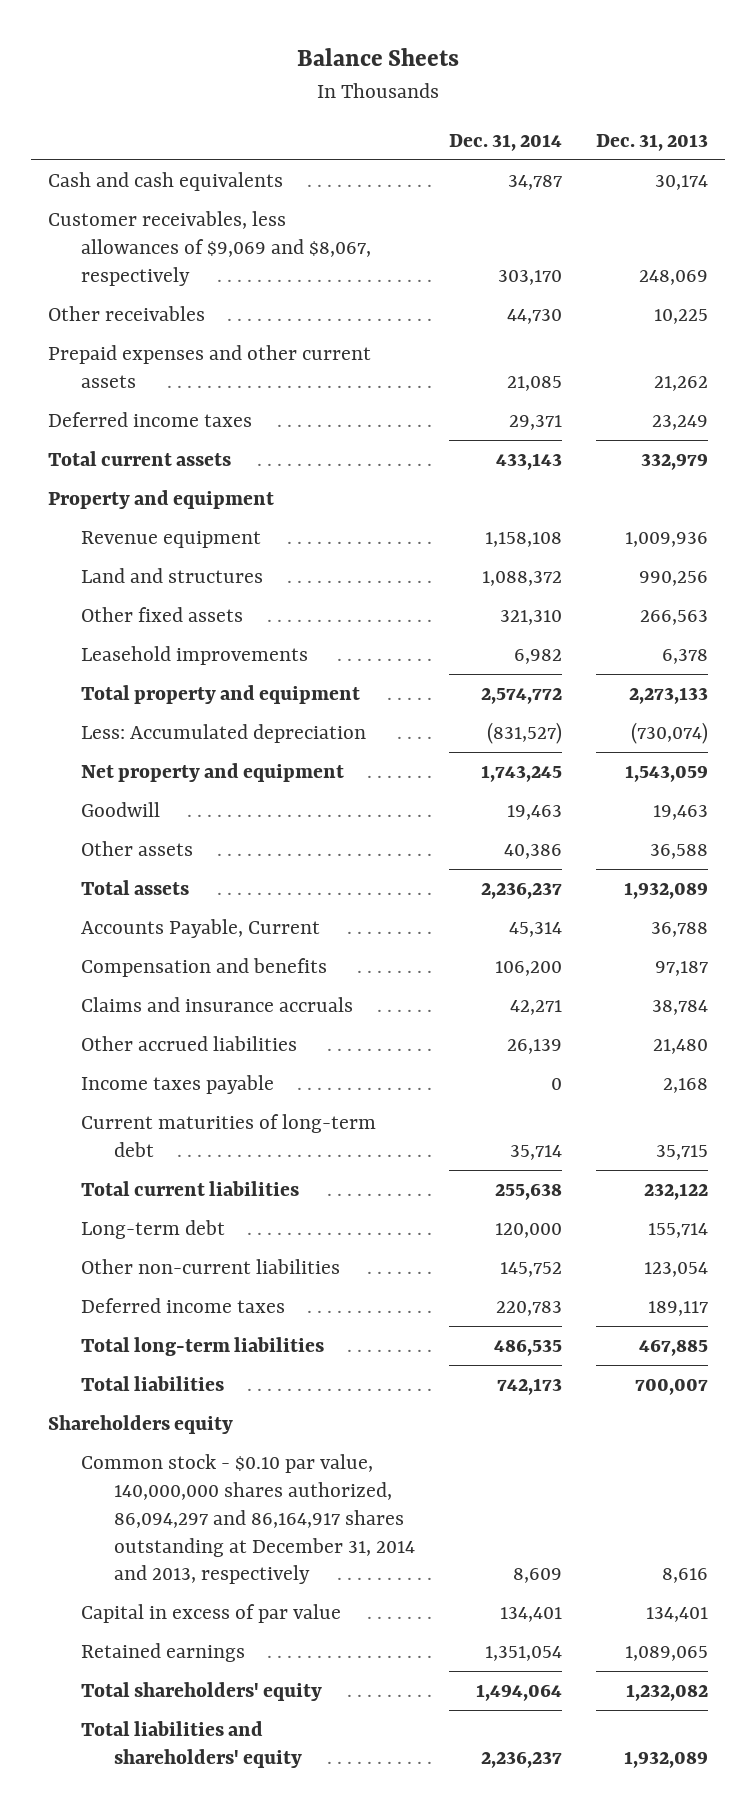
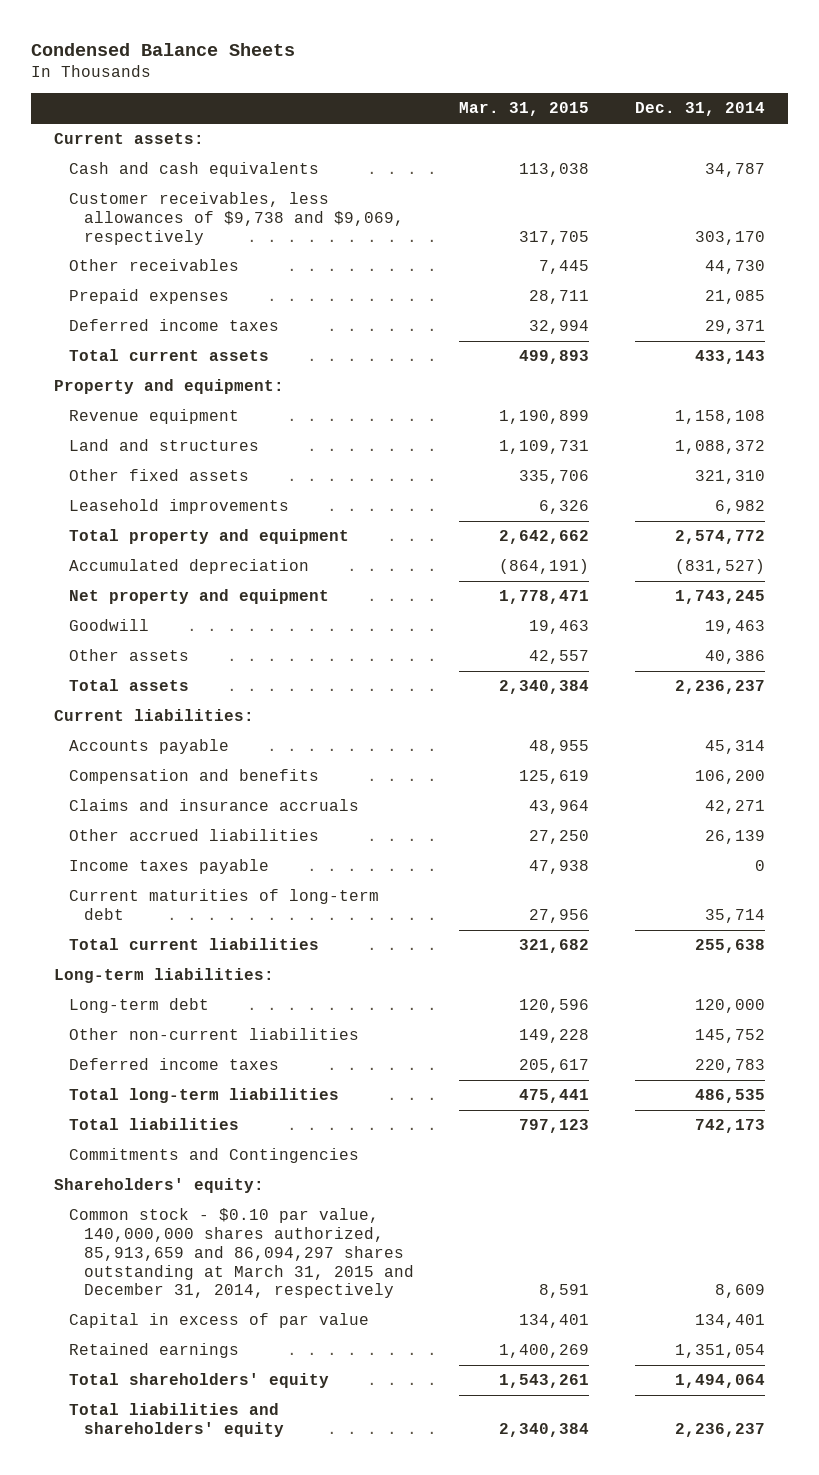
- Balance Sheets
+ Condensed Balance Sheets
- | Dec. 31, 2014 | Dec. 31, 2013
+ | Mar. 31, 2015 | Dec. 31, 2014
+ Current assets:
- Customer receivables, less allowances of $9,069 and $8,067, respectively | 303,170 | 248,069
+ Customer receivables, less allowances of $9,738 and $9,069, respectively | 317,705 | 303,170
- Prepaid expenses and other current assets | 21,085 | 21,262
+ Prepaid expenses | 28,711 | 21,085
- Property and equipment
+ Property and equipment:
- Less: Accumulated depreciation | (831,527) | (730,074)
+ Accumulated depreciation | (864,191) | (831,527)
- Accounts Payable, Current | 45,314 | 36,788
+ Current liabilities:
+ Accounts payable | 48,955 | 45,314
+ Long-term liabilities:
- Shareholders equity
- Common stock - $0.10 par value, 140,000,000 shares authorized, 86,094,297 and 86,164,917 shares outstanding at December 31, 2014 and 2013, respectively | 8,609 | 8,616
+ Commitments and Contingencies
+ Shareholders' equity:
+ Common stock - $0.10 par value, 140,000,000 shares authorized, 85,913,659 and 86,094,297 shares outstanding at March 31, 2015 and December 31, 2014, respectively | 8,591 | 8,609

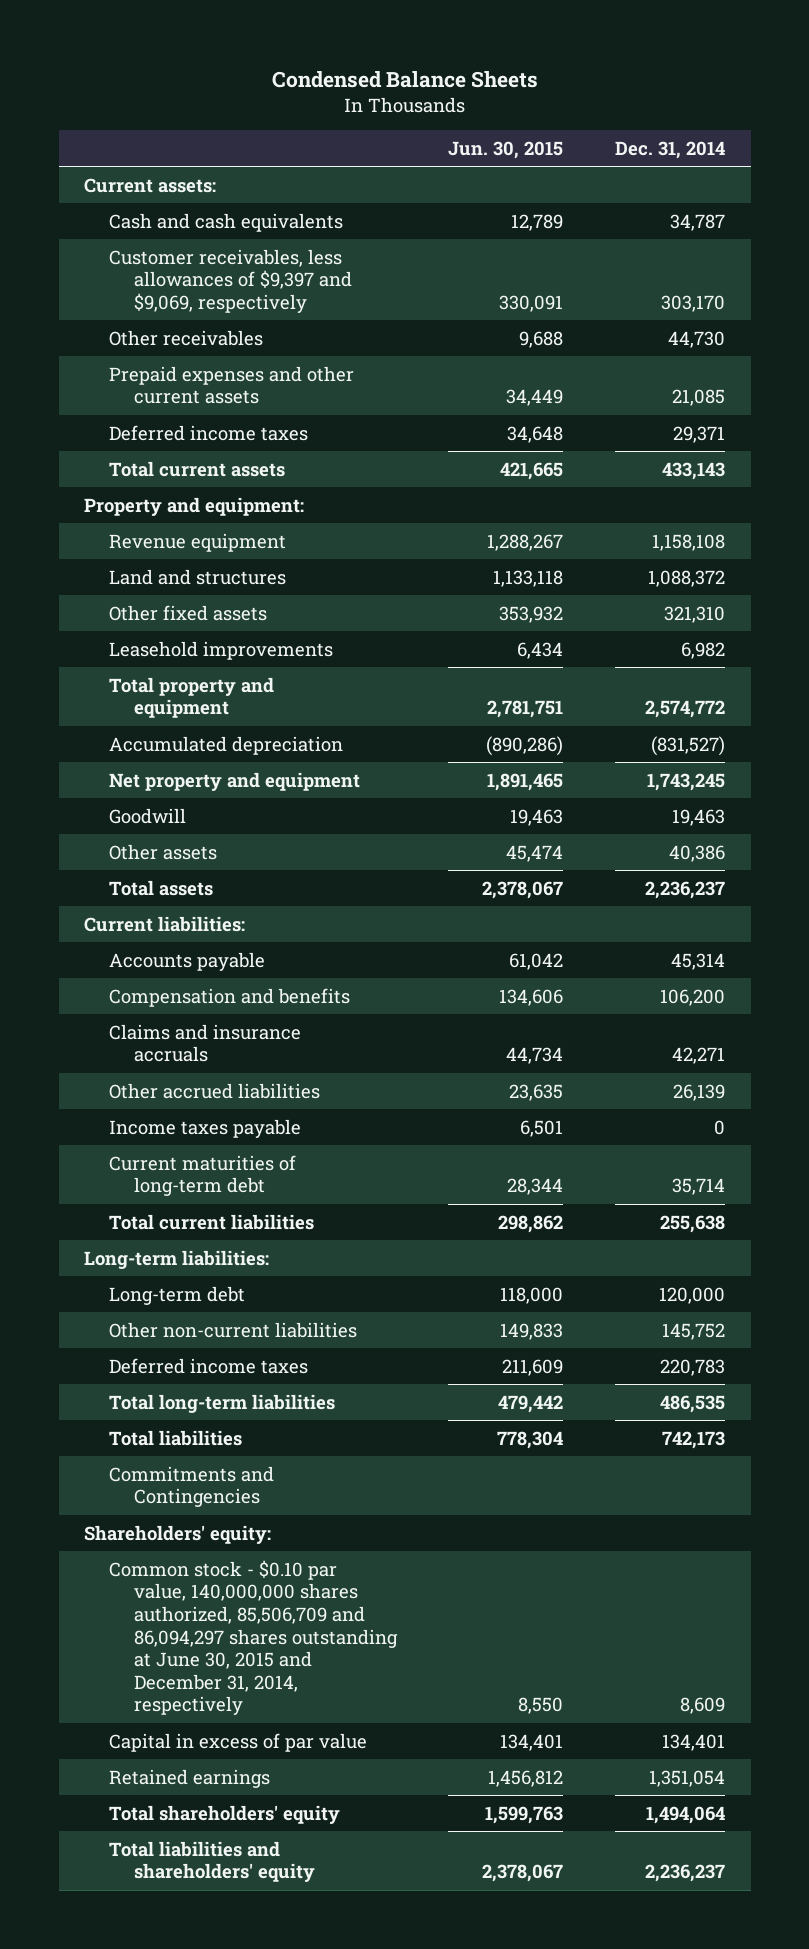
- | Mar. 31, 2015 | Dec. 31, 2014
+ | Jun. 30, 2015 | Dec. 31, 2014
- Customer receivables, less allowances of $9,738 and $9,069, respectively | 317,705 | 303,170
+ Customer receivables, less allowances of $9,397 and $9,069, respectively | 330,091 | 303,170
- Prepaid expenses | 28,711 | 21,085
+ Prepaid expenses and other current assets | 34,449 | 21,085
- Common stock - $0.10 par value, 140,000,000 shares authorized, 85,913,659 and 86,094,297 shares outstanding at March 31, 2015 and December 31, 2014, respectively | 8,591 | 8,609
+ Common stock - $0.10 par value, 140,000,000 shares authorized, 85,506,709 and 86,094,297 shares outstanding at June 30, 2015 and December 31, 2014, respectively | 8,550 | 8,609

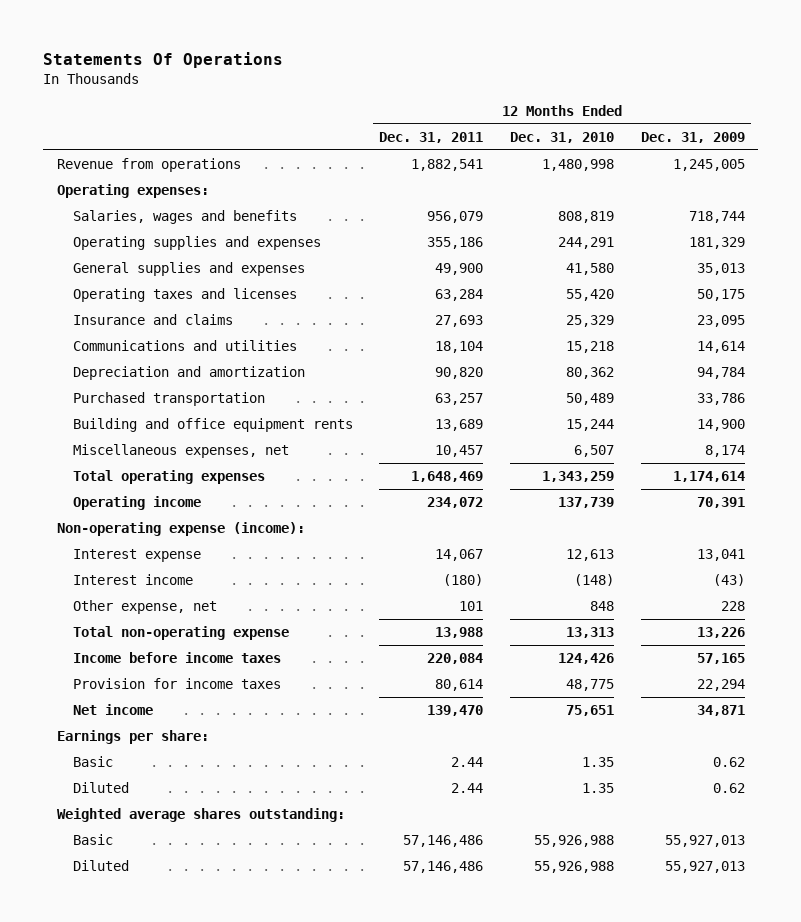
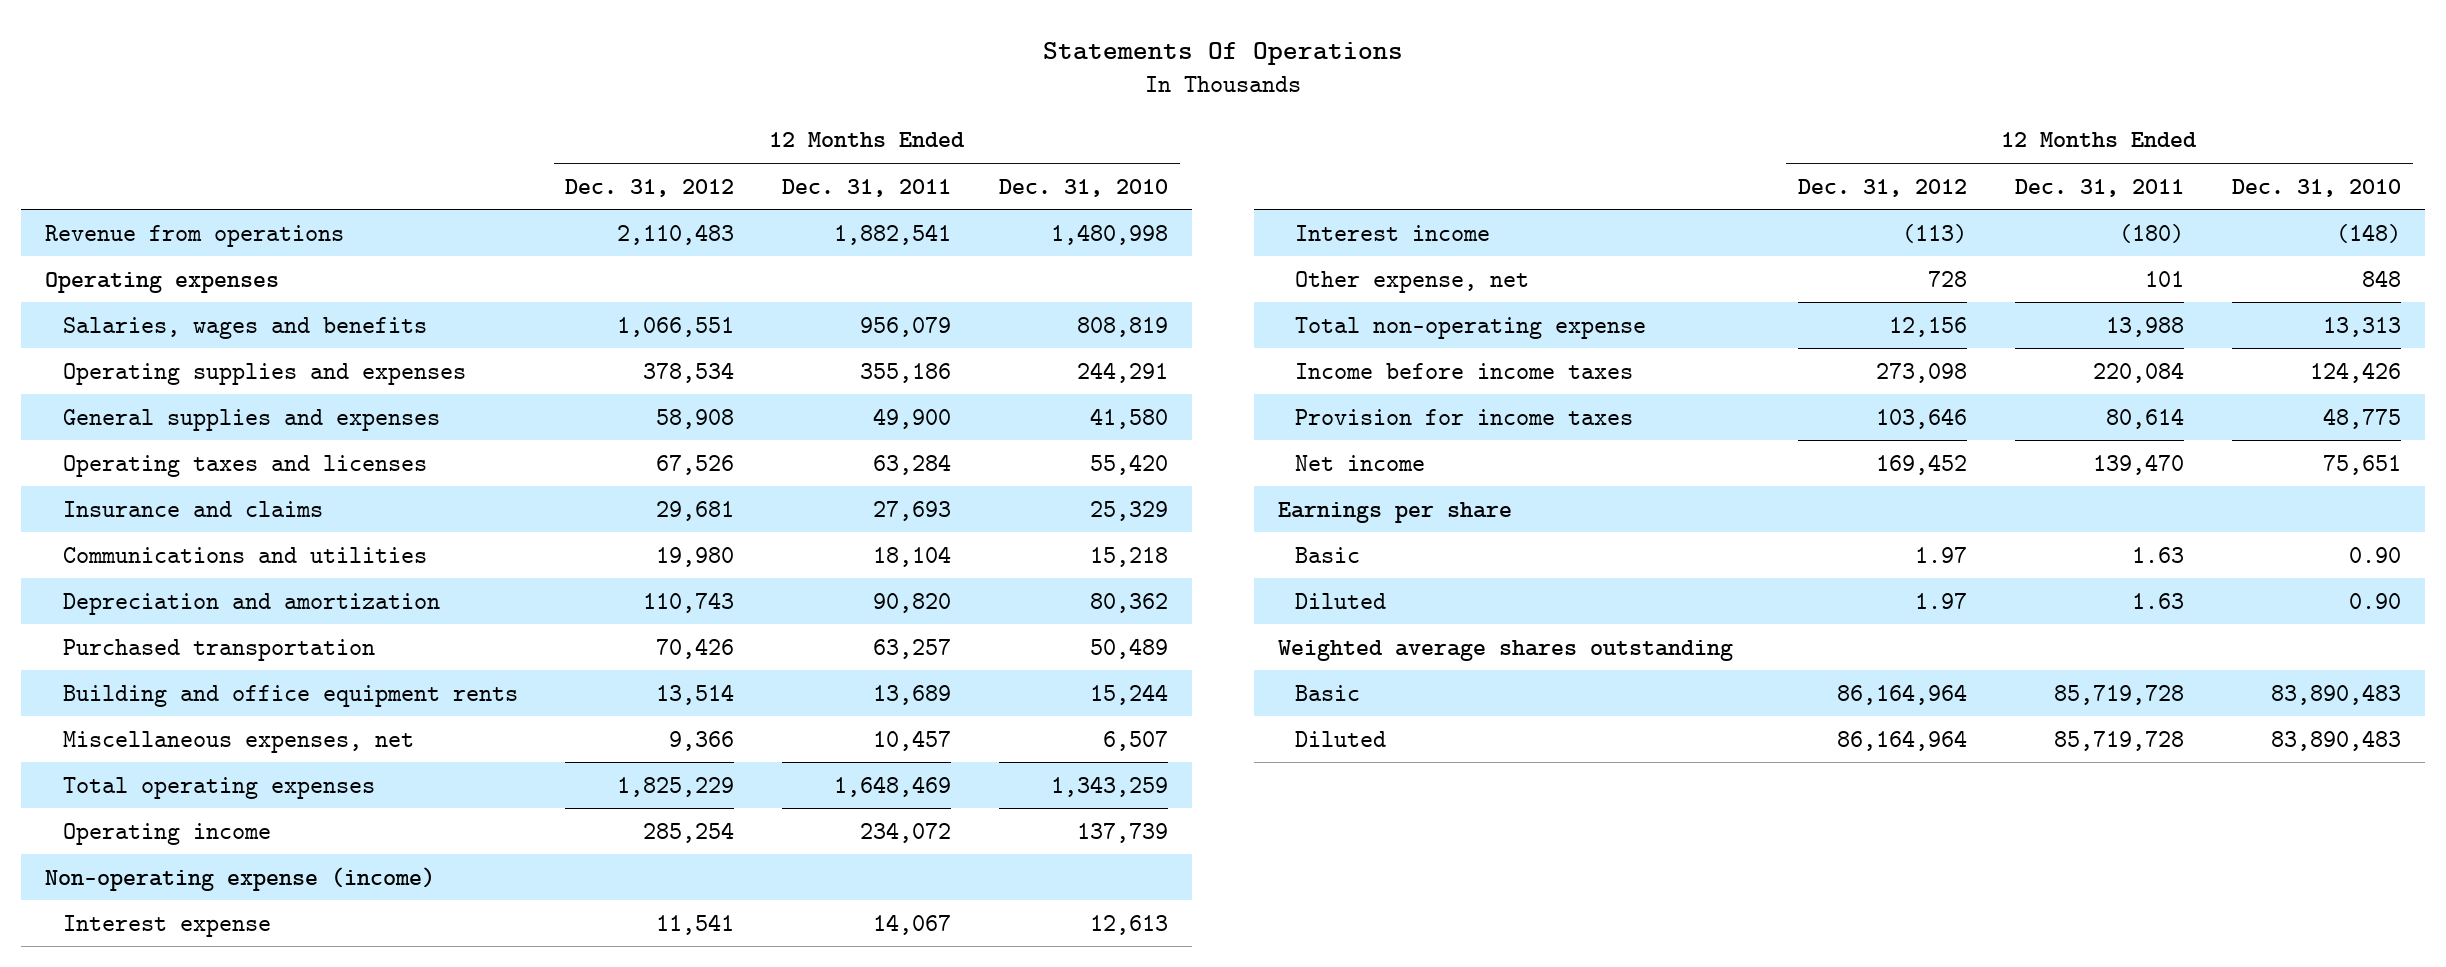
- | 12 Months Ended Dec. 31, 2011 | 12 Months Ended Dec. 31, 2010 | 12 Months Ended Dec. 31, 2009
+ | 12 Months Ended Dec. 31, 2012 | 12 Months Ended Dec. 31, 2011 | 12 Months Ended Dec. 31, 2010
- Operating expenses:
+ Operating expenses
- Non-operating expense (income):
+ Non-operating expense (income)
- Earnings per share:
- Basic | 2.44 | 1.35 | 0.62
- Diluted | 2.44 | 1.35 | 0.62
- Weighted average shares outstanding:
- Basic | 57,146,486 | 55,926,988 | 55,927,013
- Diluted | 57,146,486 | 55,926,988 | 55,927,013
+ Earnings per share
+ Basic | 1.97 | 1.63 | 0.90
+ Diluted | 1.97 | 1.63 | 0.90
+ Weighted average shares outstanding
+ Basic | 86,164,964 | 85,719,728 | 83,890,483
+ Diluted | 86,164,964 | 85,719,728 | 83,890,483

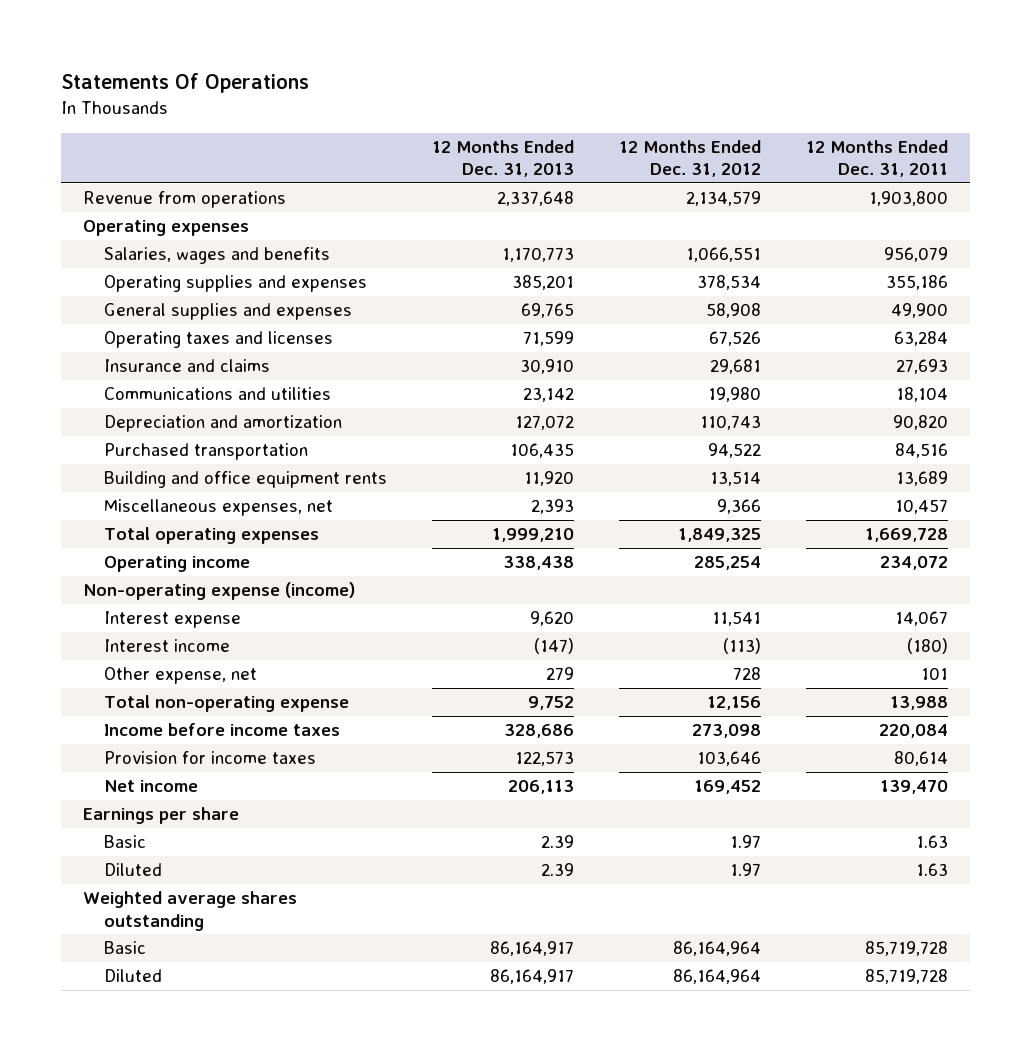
- | 12 Months Ended Dec. 31, 2012 | 12 Months Ended Dec. 31, 2011 | 12 Months Ended Dec. 31, 2010
+ | 12 Months Ended Dec. 31, 2013 | 12 Months Ended Dec. 31, 2012 | 12 Months Ended Dec. 31, 2011
- Revenue from operations | 2,110,483 | 1,882,541 | 1,480,998
+ Revenue from operations | 2,337,648 | 2,134,579 | 1,903,800
- Purchased transportation | 70,426 | 63,257 | 50,489
+ Purchased transportation | 106,435 | 94,522 | 84,516
- Total operating expenses | 1,825,229 | 1,648,469 | 1,343,259
+ Total operating expenses | 1,999,210 | 1,849,325 | 1,669,728

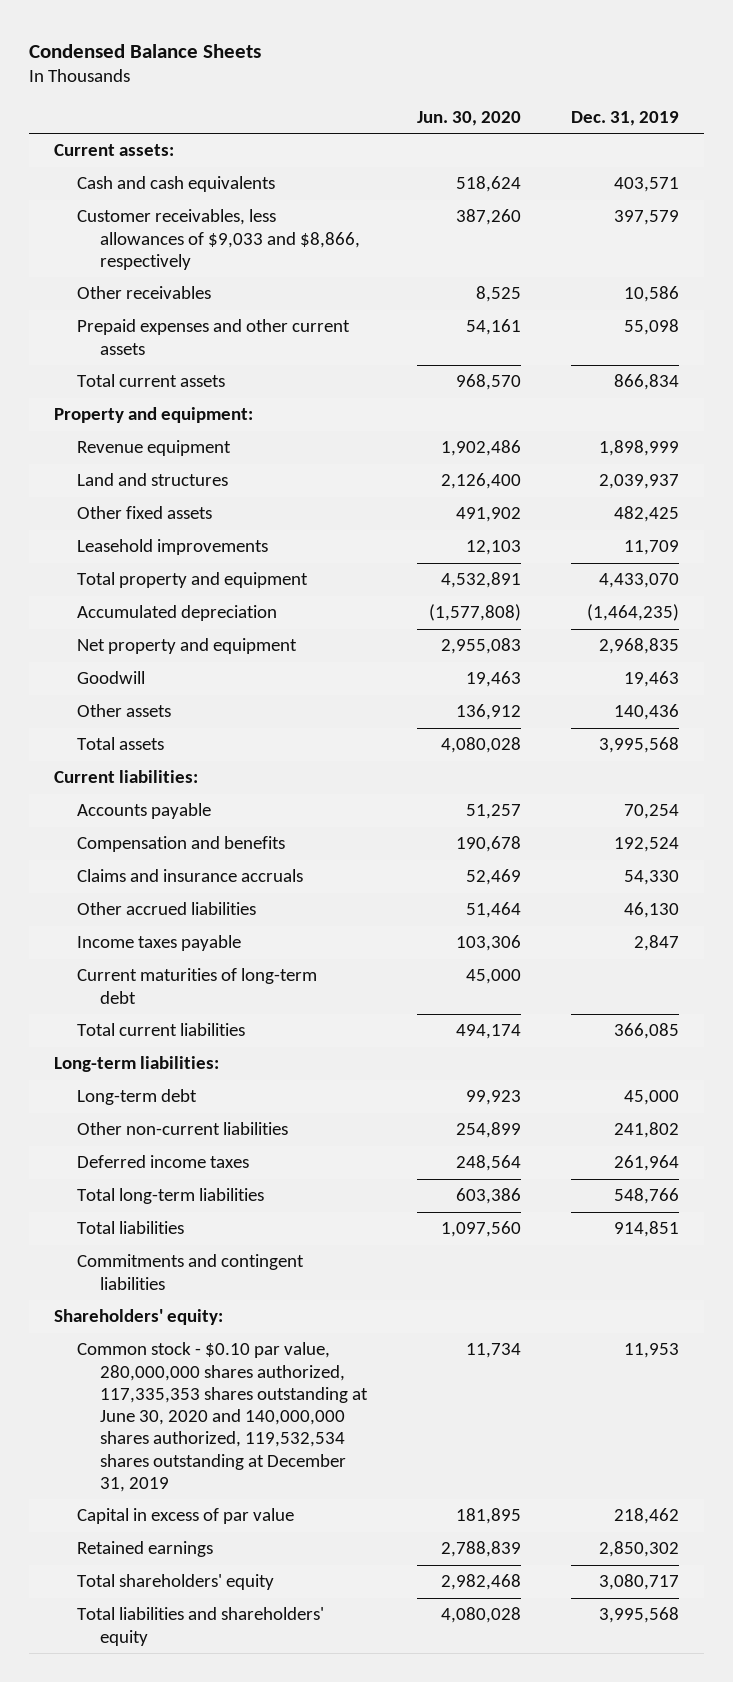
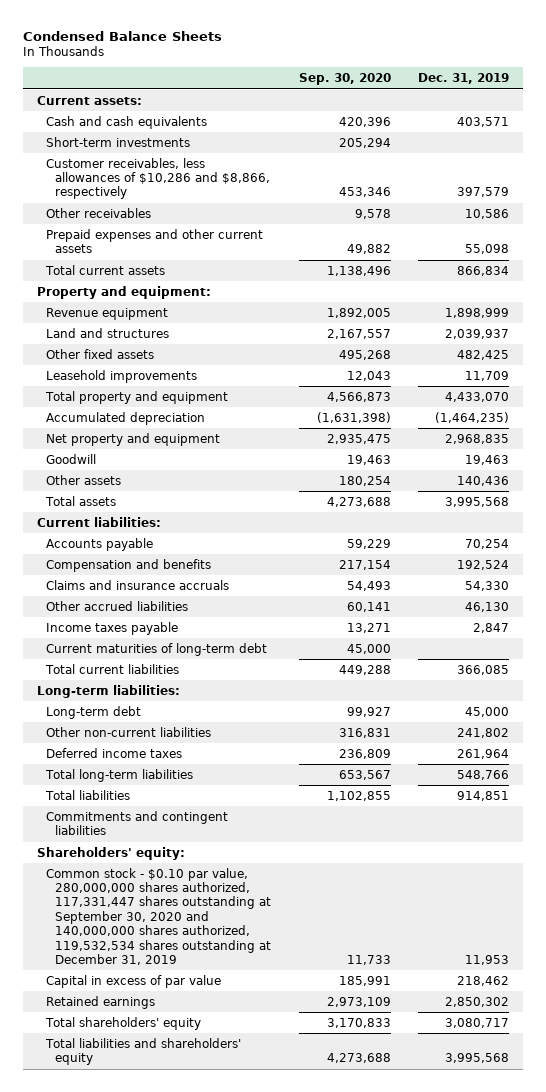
- | Jun. 30, 2020 | Dec. 31, 2019
+ | Sep. 30, 2020 | Dec. 31, 2019
- Customer receivables, less allowances of $9,033 and $8,866, respectively | 387,260 | 397,579
+ Short-term investments | 205,294 |
+ Customer receivables, less allowances of $10,286 and $8,866, respectively | 453,346 | 397,579
- Common stock - $0.10 par value, 280,000,000 shares authorized, 117,335,353 shares outstanding at June 30, 2020 and 140,000,000 shares authorized, 119,532,534 shares outstanding at December 31, 2019 | 11,734 | 11,953
+ Common stock - $0.10 par value, 280,000,000 shares authorized, 117,331,447 shares outstanding at September 30, 2020 and 140,000,000 shares authorized, 119,532,534 shares outstanding at December 31, 2019 | 11,733 | 11,953

